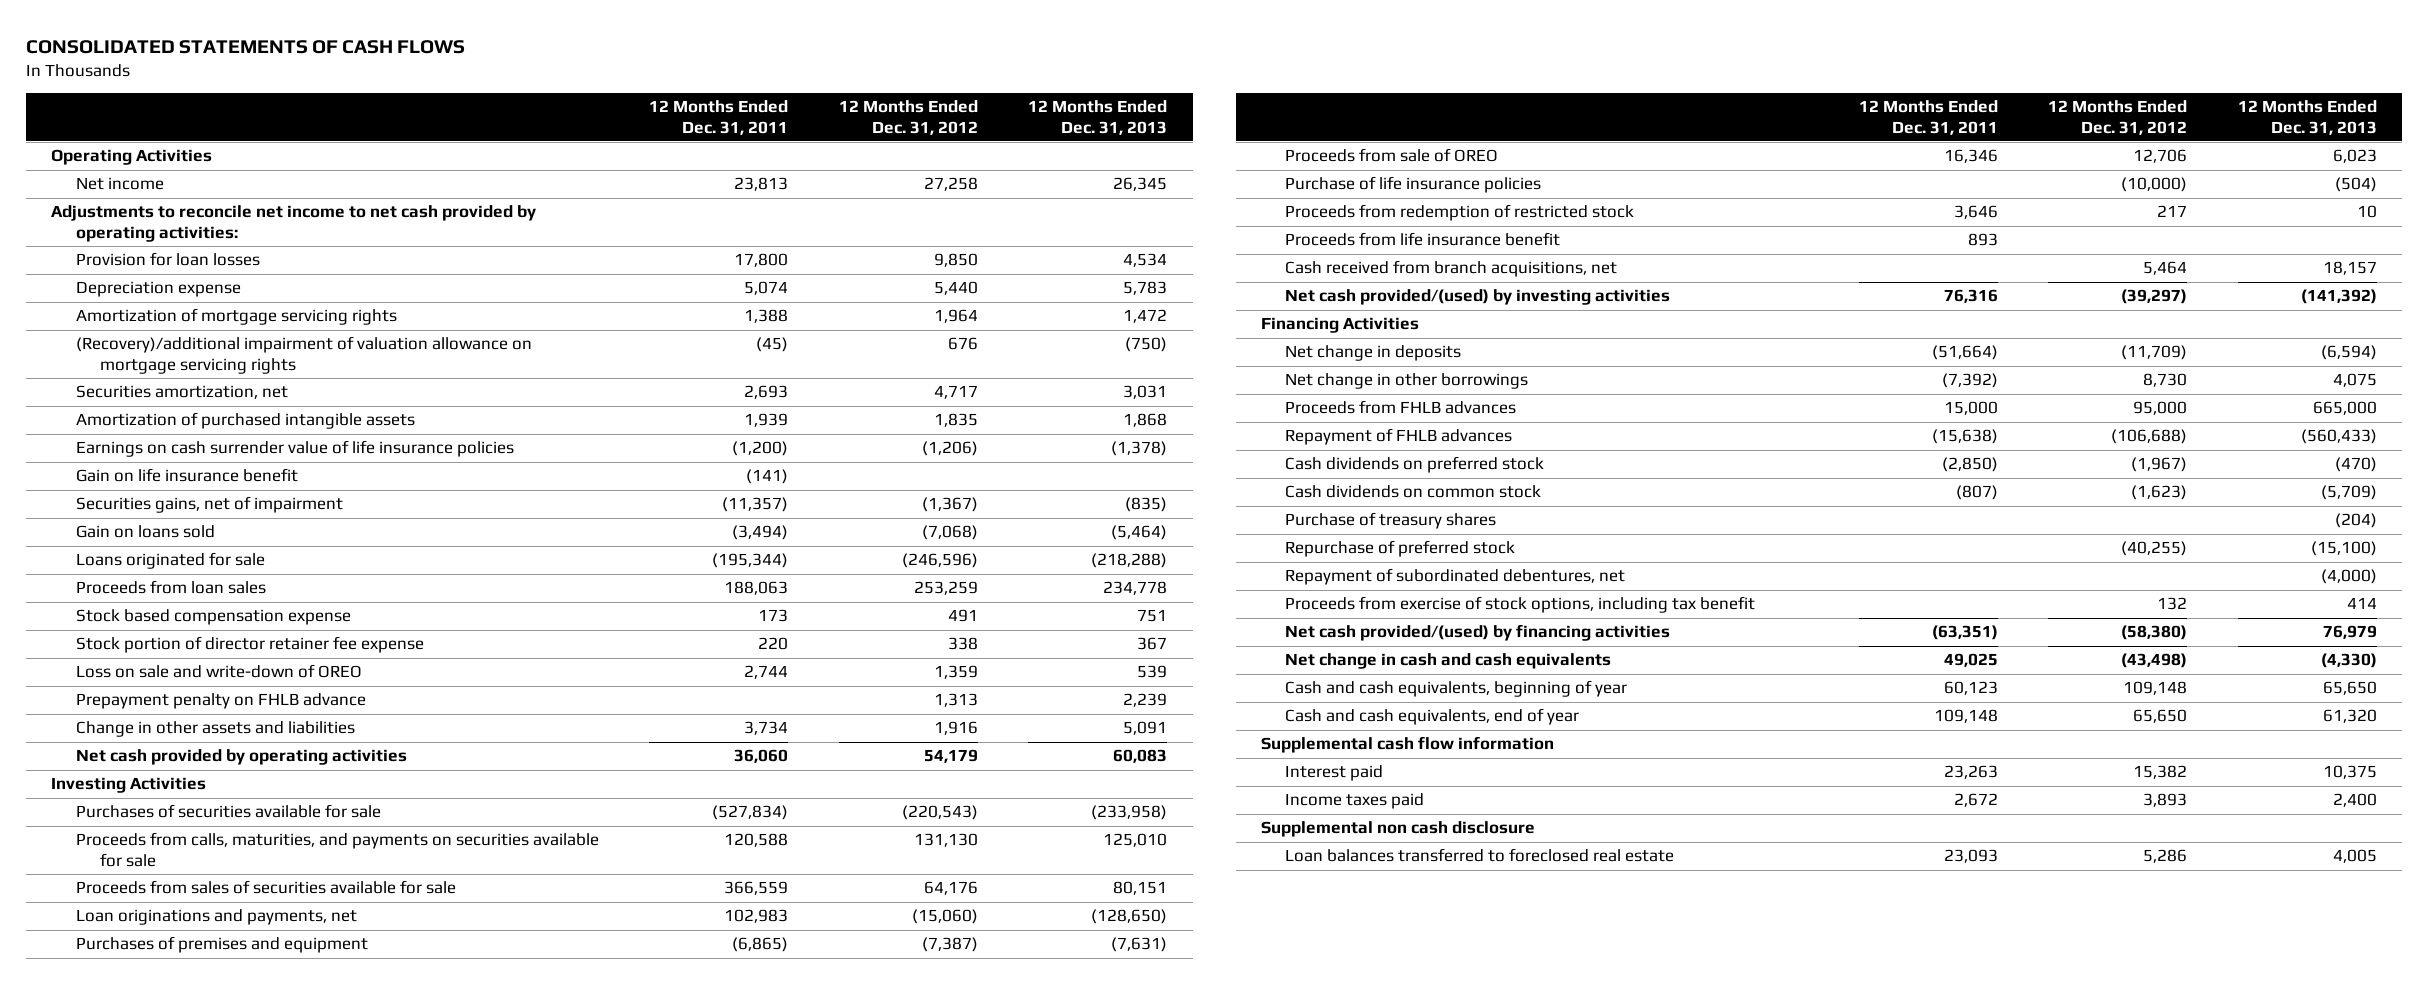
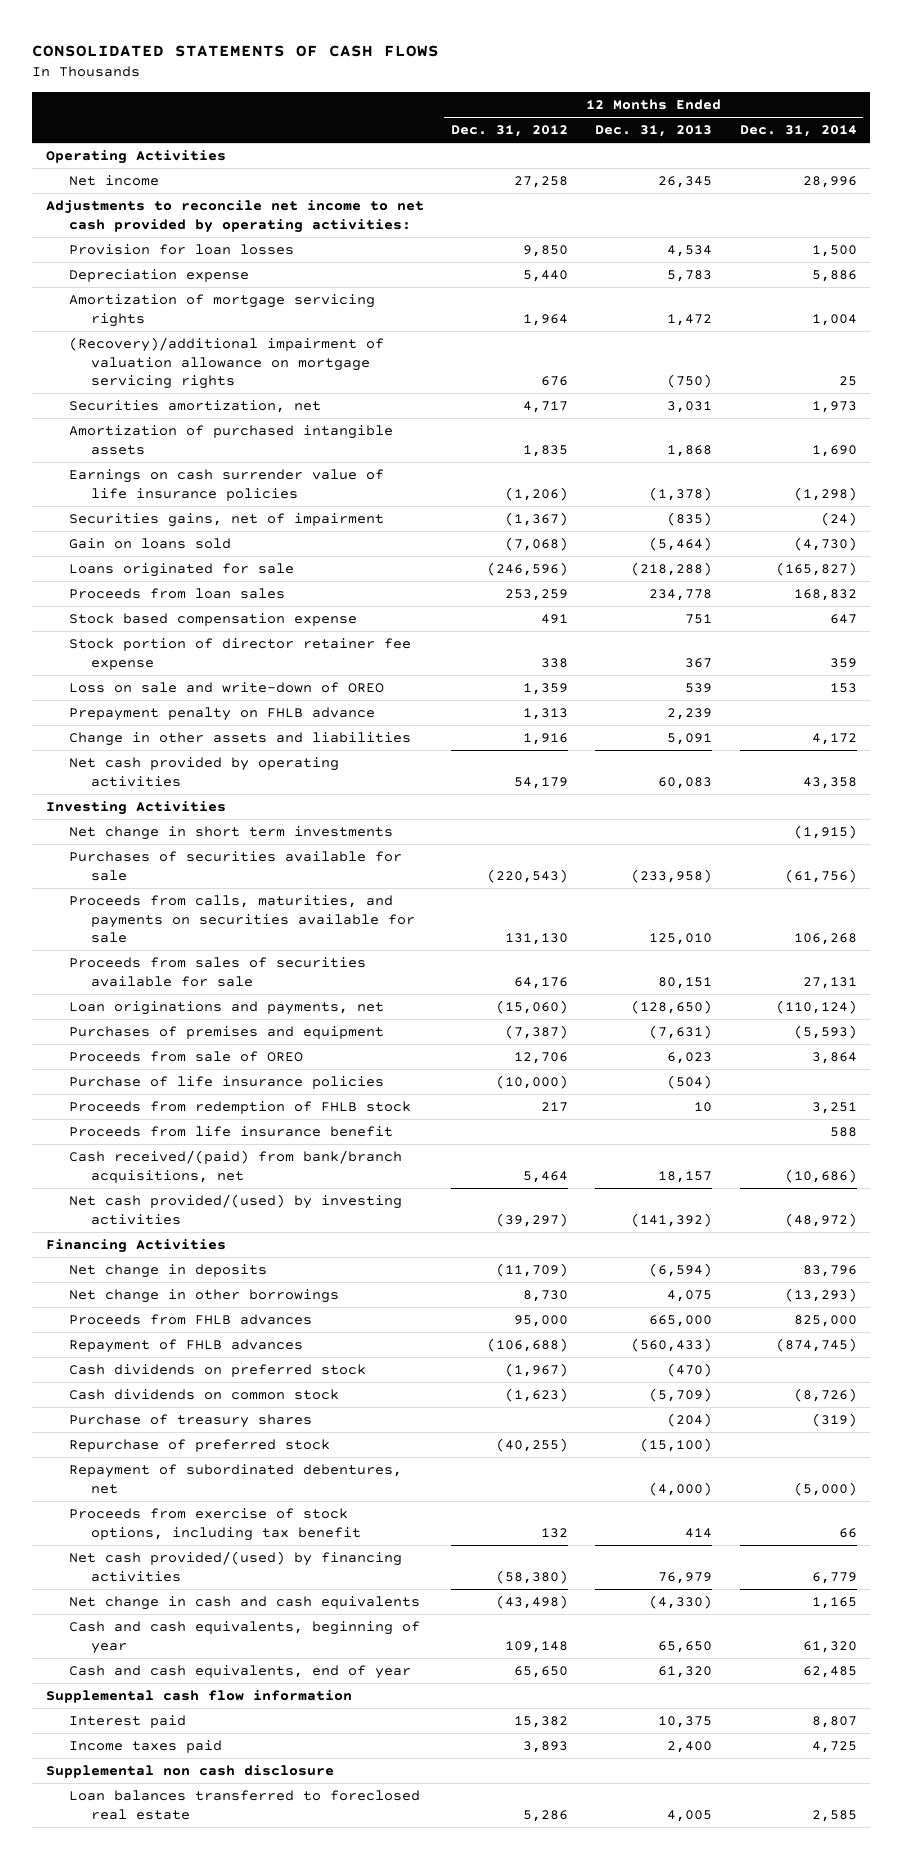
- | 12 Months Ended Dec. 31, 2011 | 12 Months Ended Dec. 31, 2012 | 12 Months Ended Dec. 31, 2013
+ | 12 Months Ended Dec. 31, 2012 | 12 Months Ended Dec. 31, 2013 | 12 Months Ended Dec. 31, 2014
- Gain on life insurance benefit | (141) | |
+ Net change in short term investments | | | (1,915)
- Proceeds from redemption of restricted stock | 3,646 | 217 | 10
+ Proceeds from redemption of FHLB stock | 217 | 10 | 3,251
- Cash received from branch acquisitions, net | | 5,464 | 18,157
+ Cash received/(paid) from bank/branch acquisitions, net | 5,464 | 18,157 | (10,686)

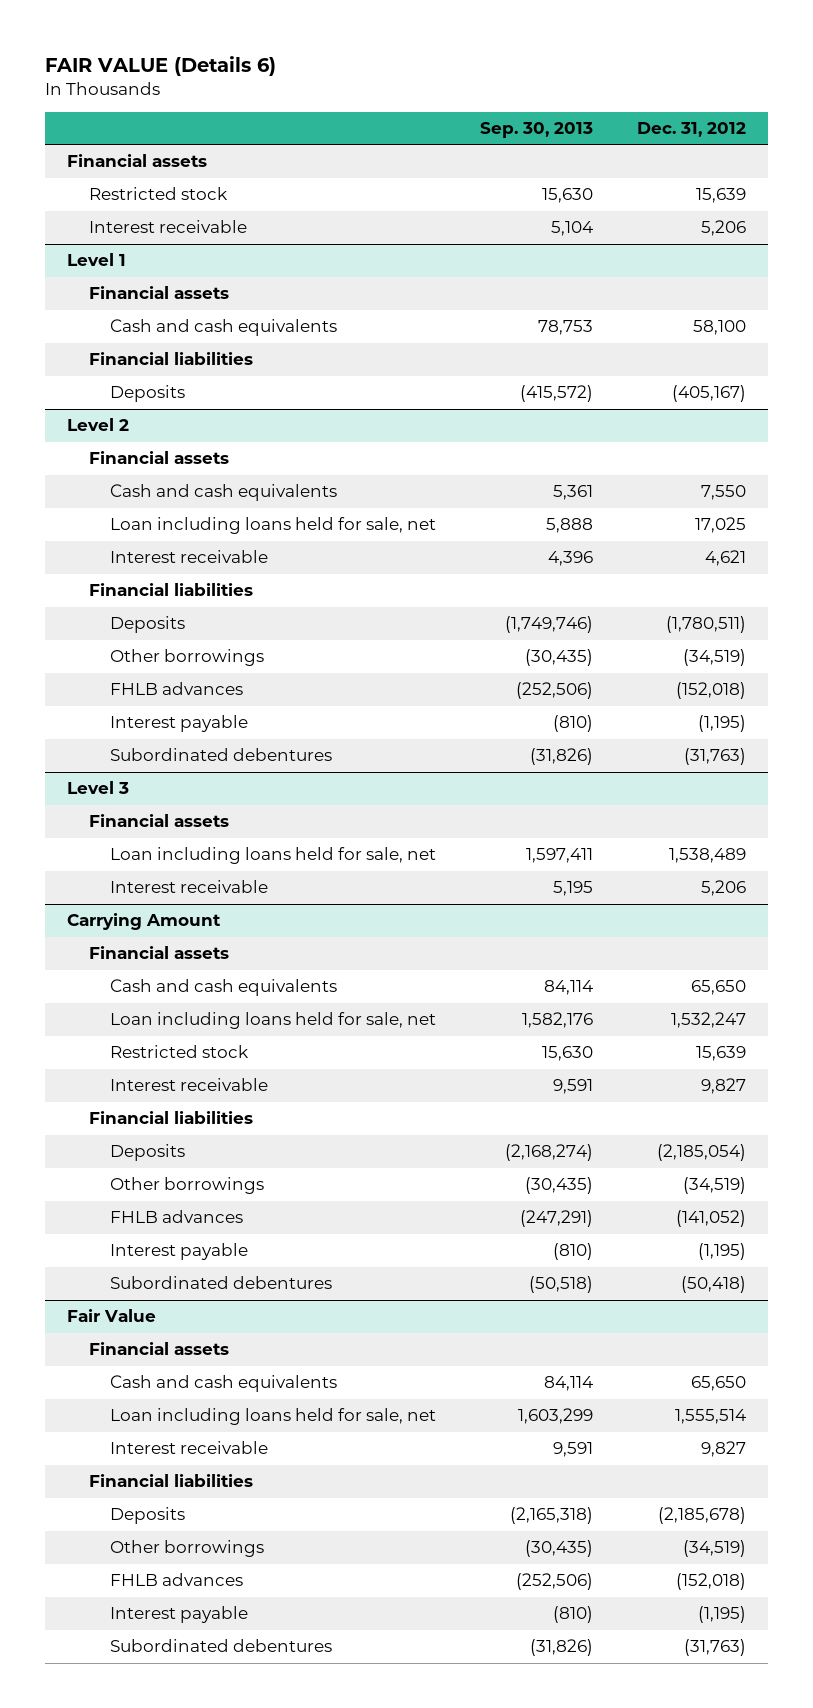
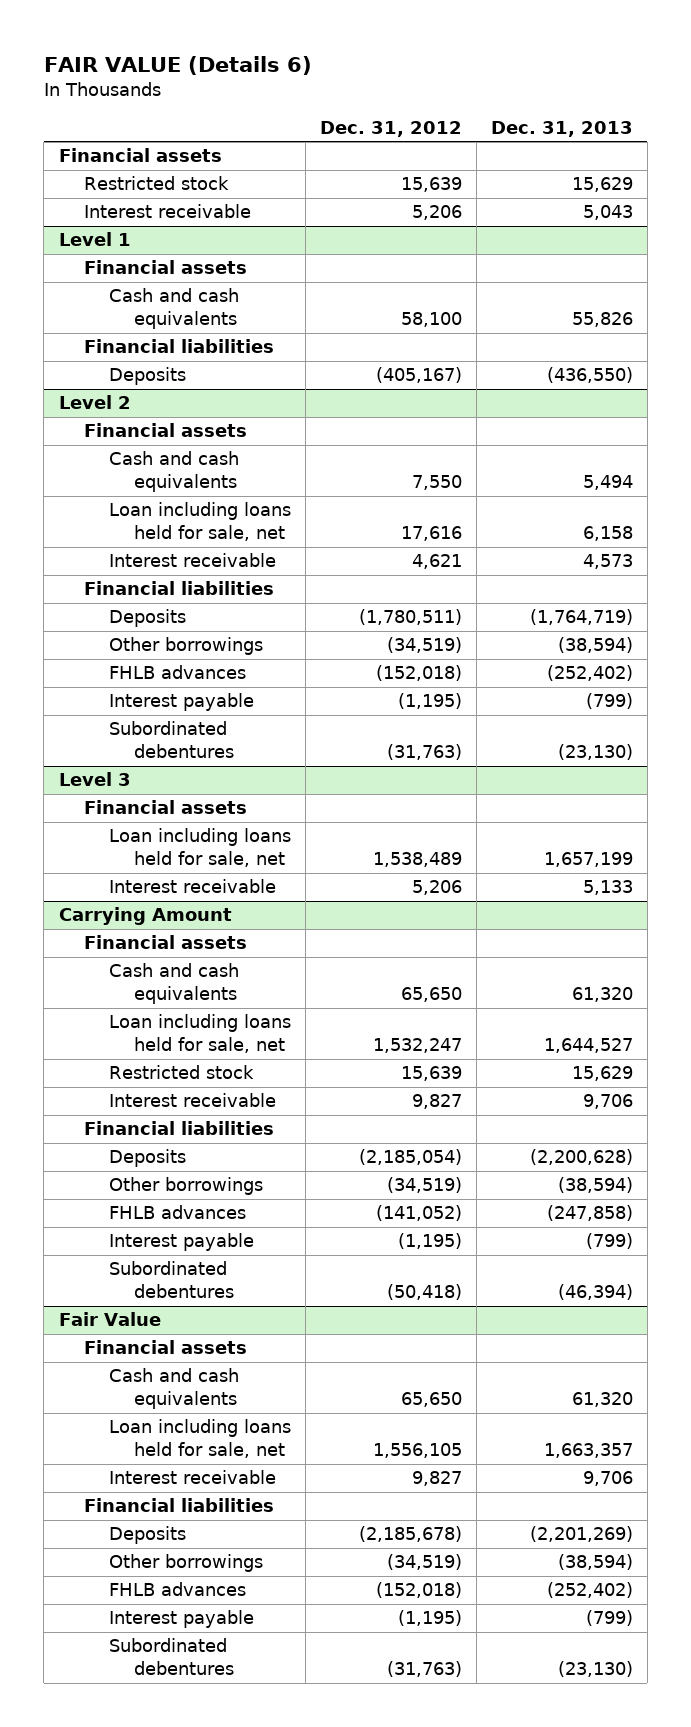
- | Sep. 30, 2013 | Dec. 31, 2012
+ | Dec. 31, 2012 | Dec. 31, 2013
@ Level 2
- Loan including loans held for sale, net | 5,888 | 17,025
+ Loan including loans held for sale, net | 17,616 | 6,158
@ Fair Value
- Loan including loans held for sale, net | 1,603,299 | 1,555,514
+ Loan including loans held for sale, net | 1,556,105 | 1,663,357

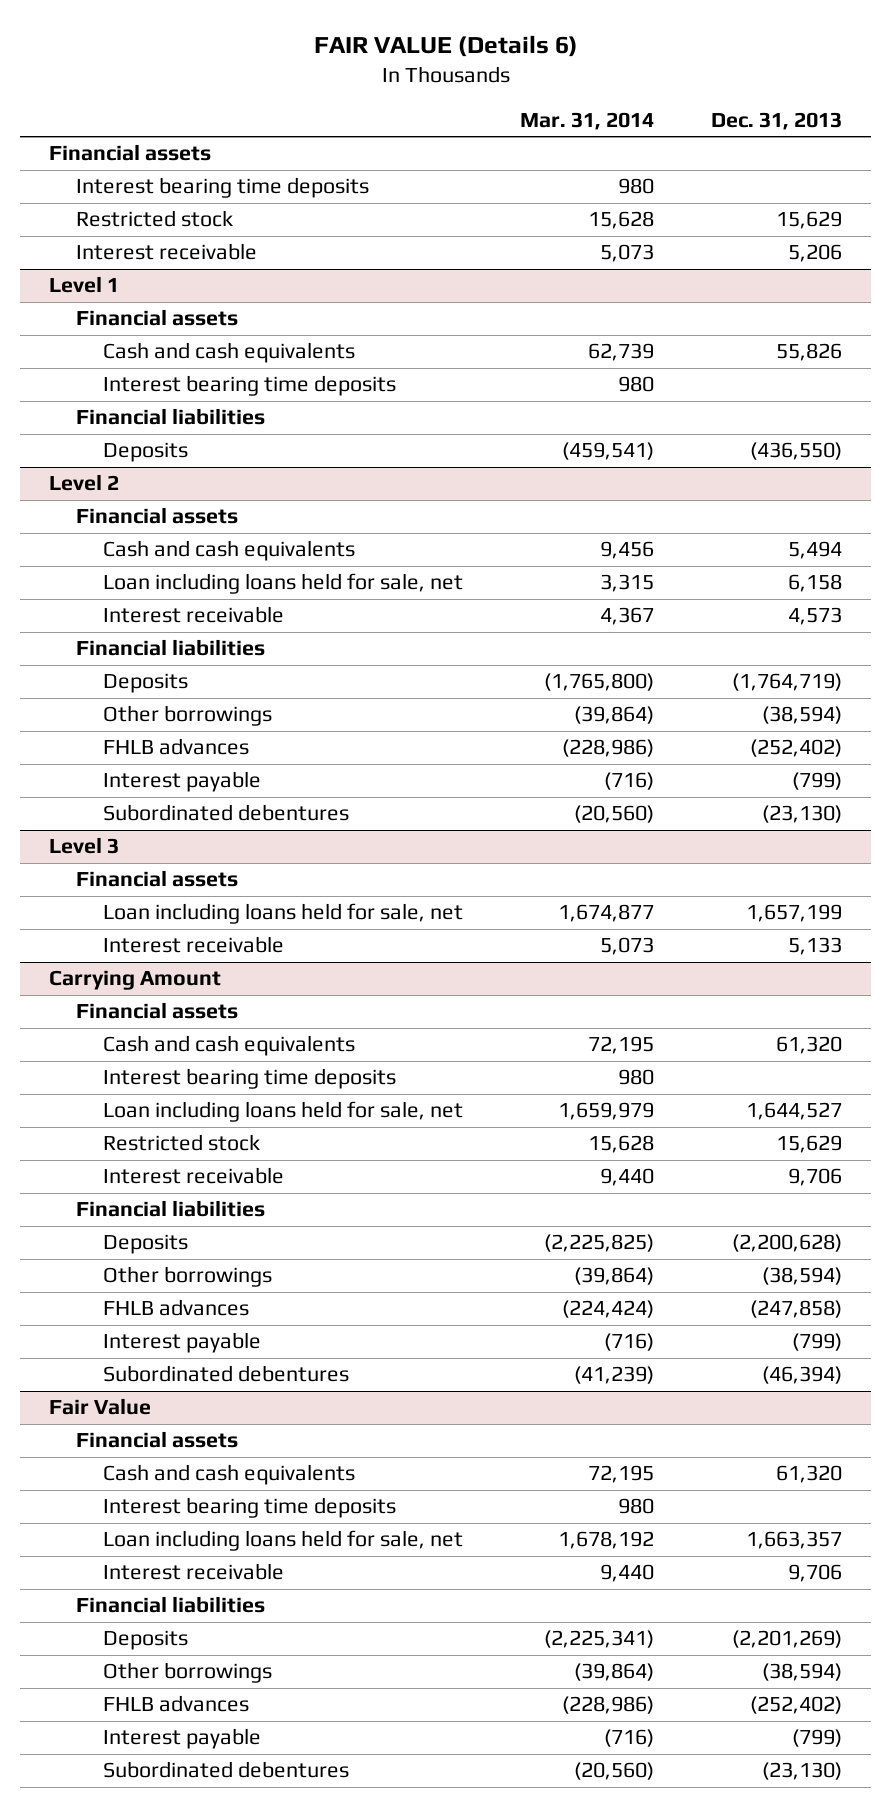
- | Dec. 31, 2012 | Dec. 31, 2013
+ | Mar. 31, 2014 | Dec. 31, 2013
+ Interest bearing time deposits | 980 |
- Interest receivable | 5,206 | 5,043
+ Interest receivable | 5,073 | 5,206
@ Level 1
+ Interest bearing time deposits | 980 |
@ Carrying Amount
+ Interest bearing time deposits | 980 |
@ Fair Value
+ Interest bearing time deposits | 980 |

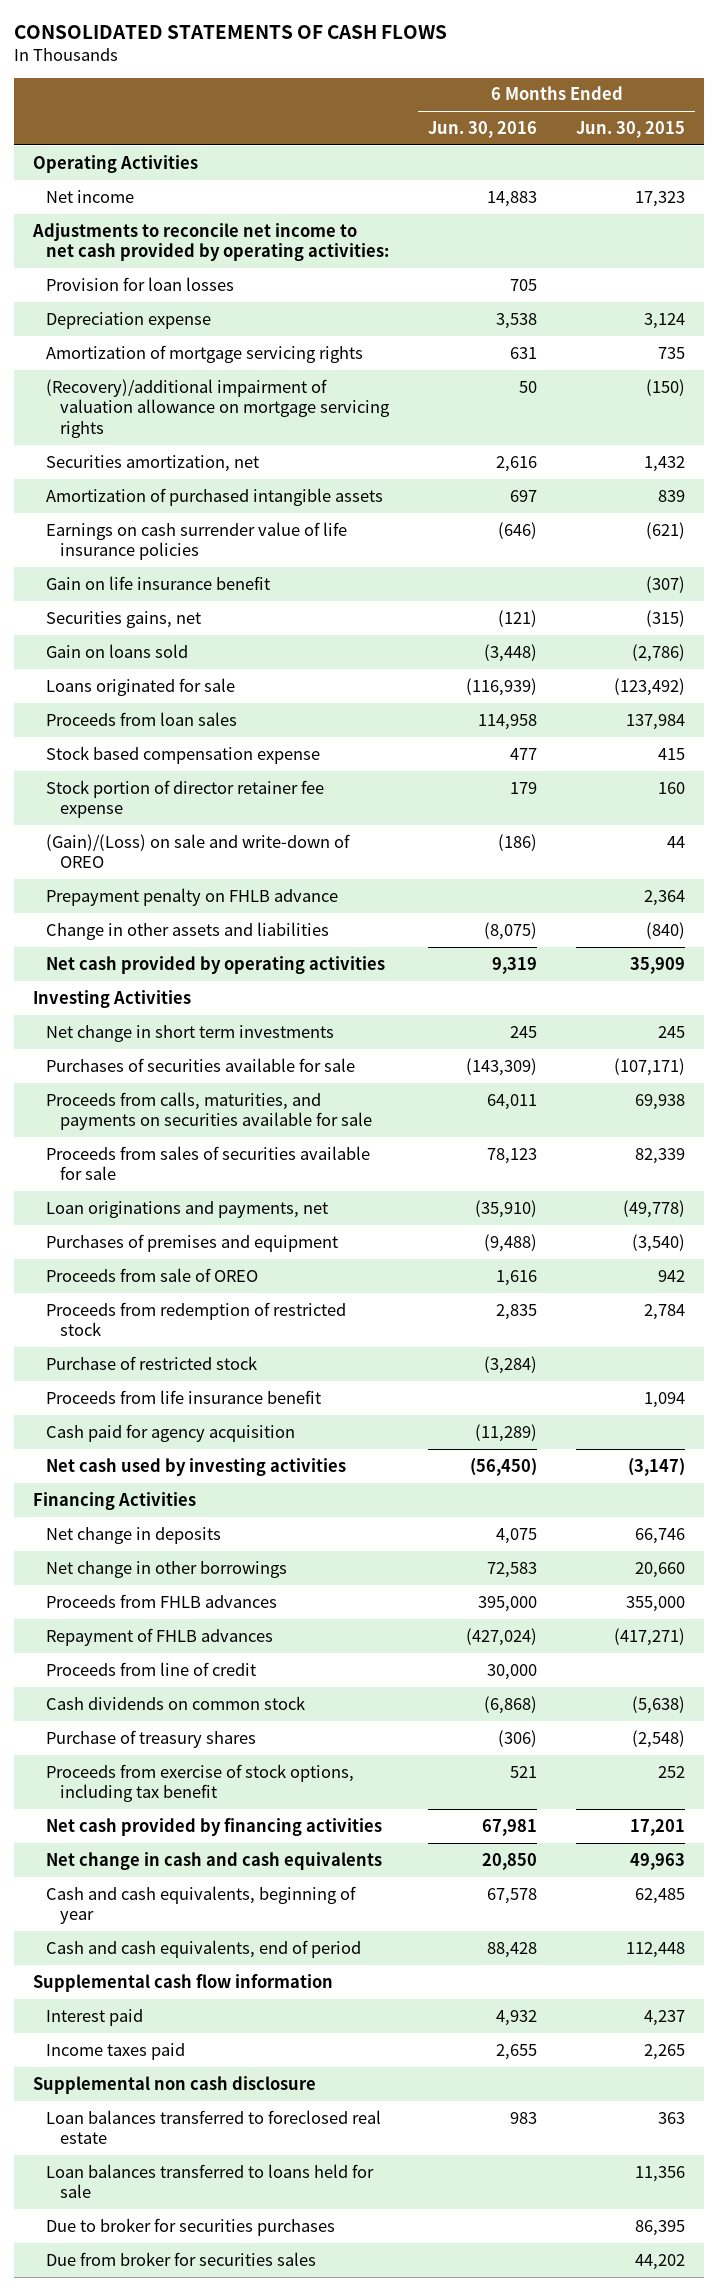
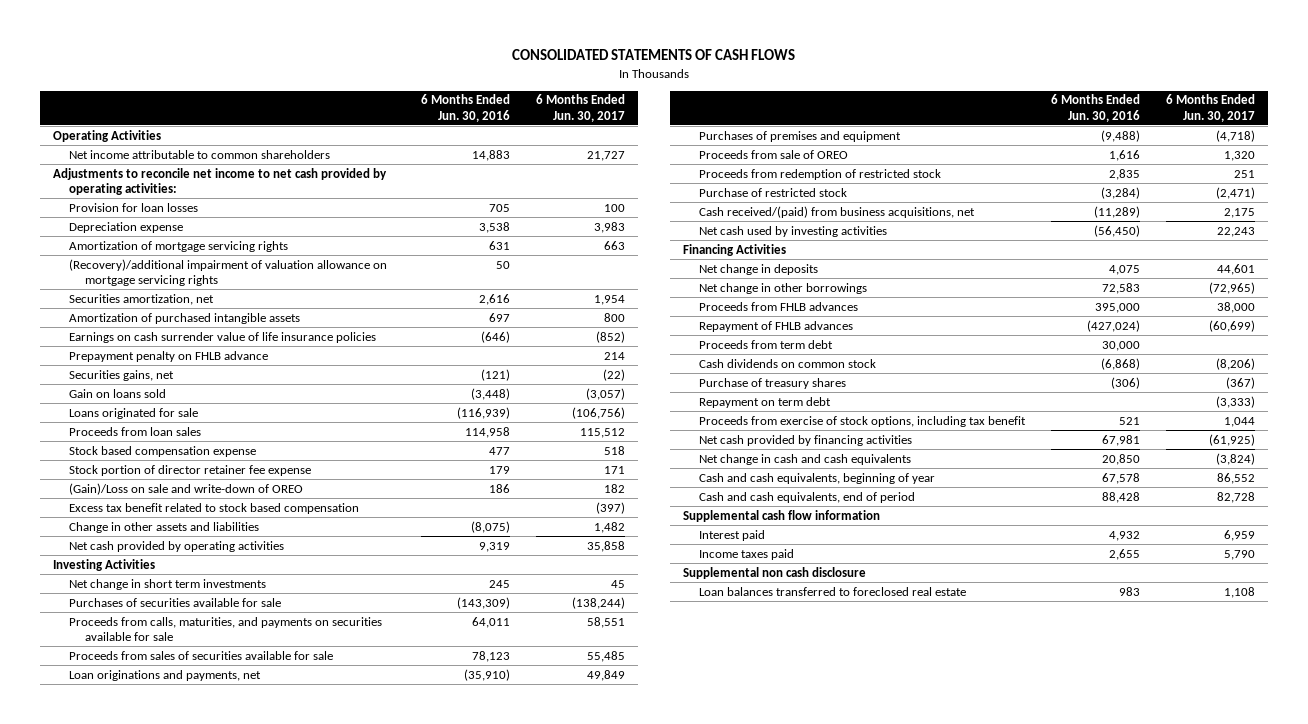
- | 6 Months Ended Jun. 30, 2016 | 6 Months Ended Jun. 30, 2015
+ | 6 Months Ended Jun. 30, 2016 | 6 Months Ended Jun. 30, 2017
- Net income | 14,883 | 17,323
+ Net income attributable to common shareholders | 14,883 | 21,727
- Gain on life insurance benefit | | (307)
moved up: Prepayment penalty on FHLB advance | | 214
- (Gain)/(Loss) on sale and write-down of OREO | (186) | 44
+ (Gain)/Loss on sale and write-down of OREO | 186 | 182
+ Excess tax benefit related to stock based compensation | | (397)
- Proceeds from life insurance benefit | | 1,094
- Cash paid for agency acquisition | (11,289) |
+ Cash received/(paid) from business acquisitions, net | (11,289) | 2,175
- Proceeds from line of credit | 30,000 |
+ Proceeds from term debt | 30,000 |
+ Repayment on term debt | | (3,333)
- Loan balances transferred to loans held for sale | | 11,356
- Due to broker for securities purchases | | 86,395
- Due from broker for securities sales | | 44,202

